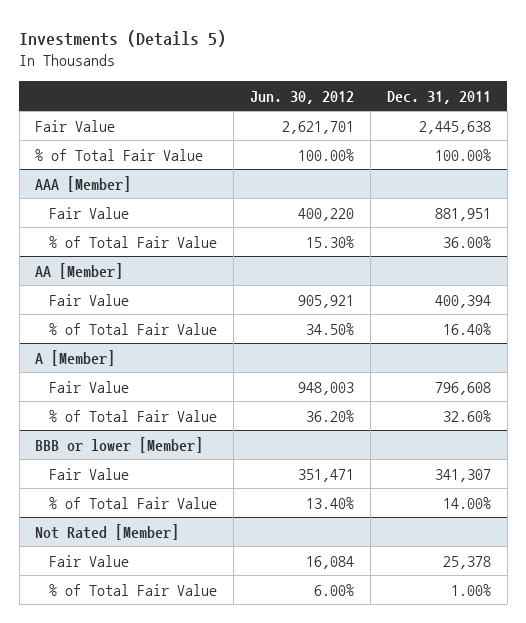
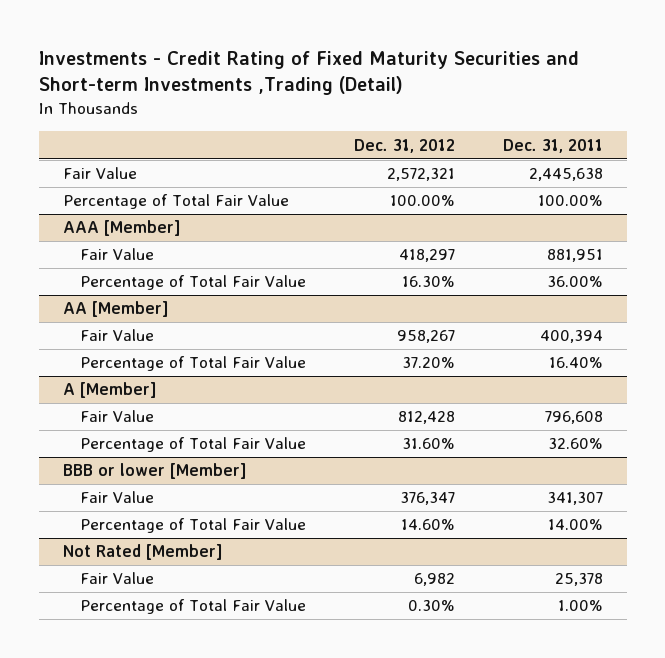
- Investments (Details 5)
+ Investments - Credit Rating of Fixed Maturity Securities and Short-term Investments ,Trading (Detail)
- | Jun. 30, 2012 | Dec. 31, 2011
+ | Dec. 31, 2012 | Dec. 31, 2011
- % of Total Fair Value | 100.00% | 100.00%
+ Percentage of Total Fair Value | 100.00% | 100.00%
@ AAA [Member]
- % of Total Fair Value | 15.30% | 36.00%
+ Percentage of Total Fair Value | 16.30% | 36.00%
@ AA [Member]
- % of Total Fair Value | 34.50% | 16.40%
+ Percentage of Total Fair Value | 37.20% | 16.40%
@ A [Member]
- % of Total Fair Value | 36.20% | 32.60%
+ Percentage of Total Fair Value | 31.60% | 32.60%
@ BBB or lower [Member]
- % of Total Fair Value | 13.40% | 14.00%
+ Percentage of Total Fair Value | 14.60% | 14.00%
@ Not Rated [Member]
- % of Total Fair Value | 6.00% | 1.00%
+ Percentage of Total Fair Value | 0.30% | 1.00%

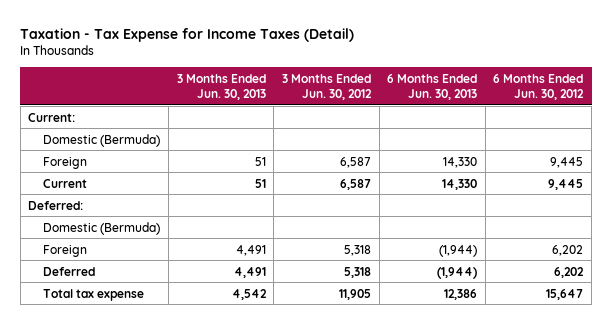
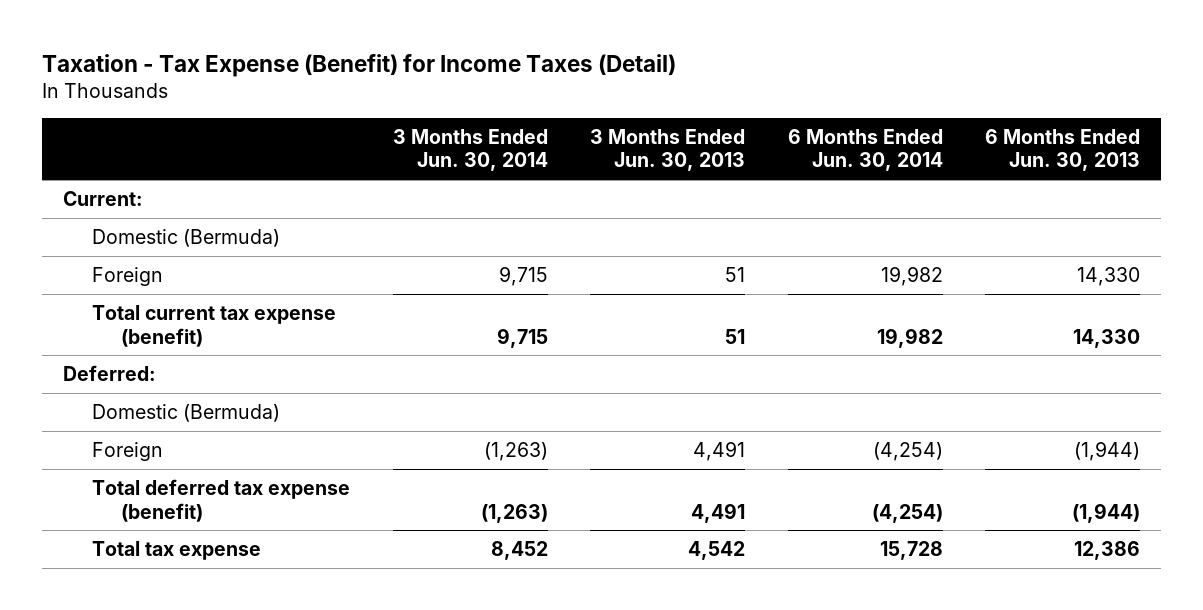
- Taxation - Tax Expense for Income Taxes (Detail)
+ Taxation - Tax Expense (Benefit) for Income Taxes (Detail)
- | 3 Months Ended Jun. 30, 2013 | 3 Months Ended Jun. 30, 2012 | 6 Months Ended Jun. 30, 2013 | 6 Months Ended Jun. 30, 2012
+ | 3 Months Ended Jun. 30, 2014 | 3 Months Ended Jun. 30, 2013 | 6 Months Ended Jun. 30, 2014 | 6 Months Ended Jun. 30, 2013
- Current | 51 | 6,587 | 14,330 | 9,445
+ Total current tax expense (benefit) | 9,715 | 51 | 19,982 | 14,330
- Deferred | 4,491 | 5,318 | (1,944) | 6,202
+ Total deferred tax expense (benefit) | (1,263) | 4,491 | (4,254) | (1,944)

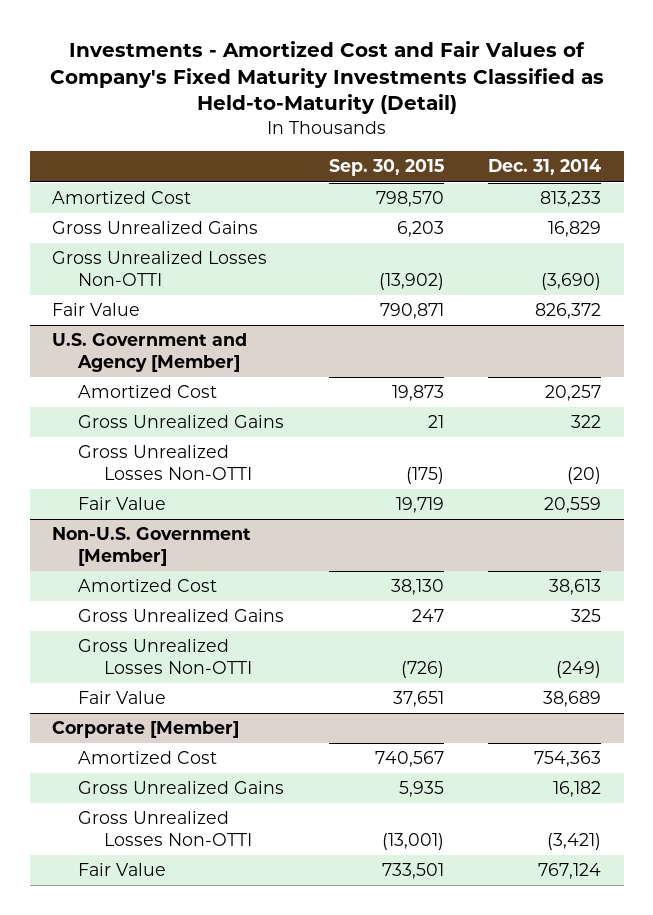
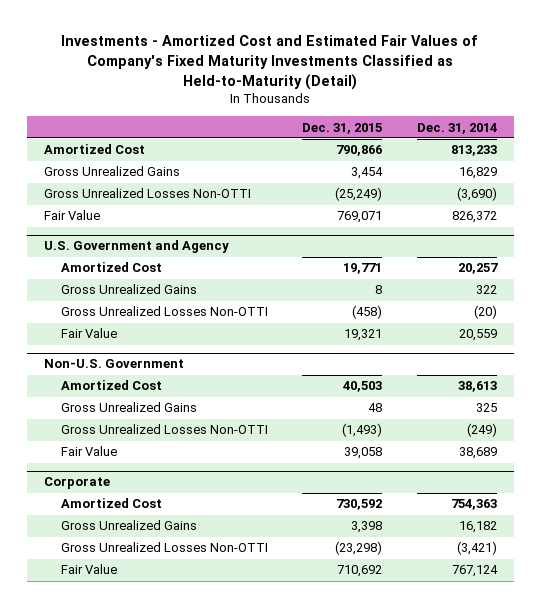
- Investments - Amortized Cost and Fair Values of Company's Fixed Maturity Investments Classified as Held-to-Maturity (Detail)
+ Investments - Amortized Cost and Estimated Fair Values of Company's Fixed Maturity Investments Classified as Held-to-Maturity (Detail)
- | Sep. 30, 2015 | Dec. 31, 2014
+ | Dec. 31, 2015 | Dec. 31, 2014
- U.S. Government and Agency [Member]
+ U.S. Government and Agency
- Non-U.S. Government [Member]
+ Non-U.S. Government
- Corporate [Member]
+ Corporate

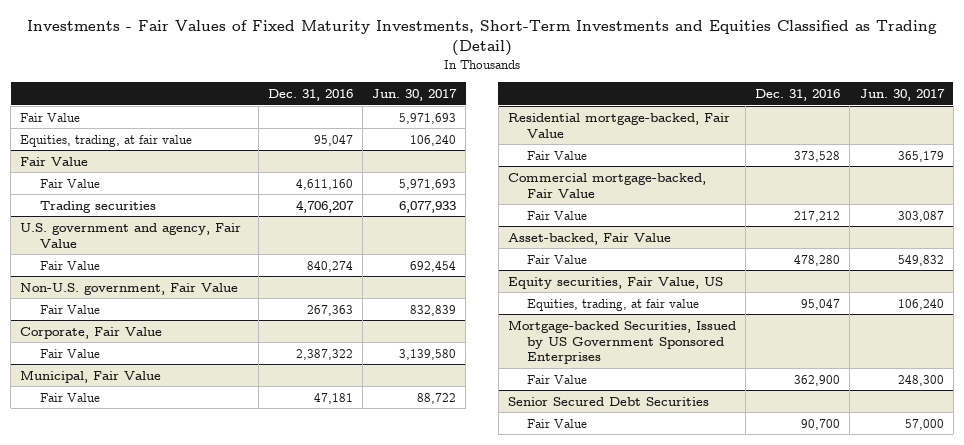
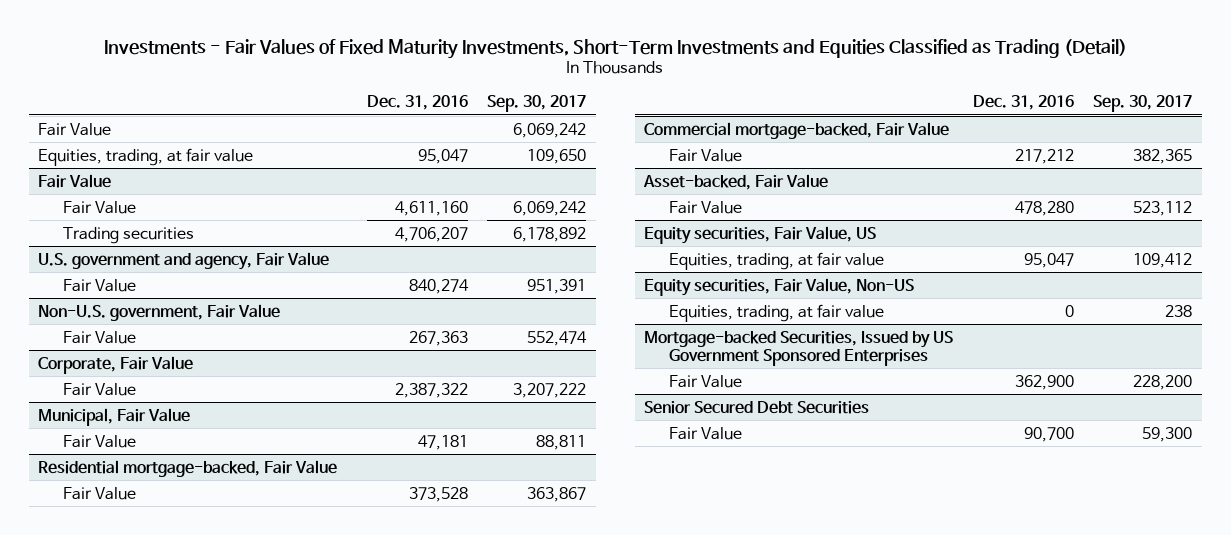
- | Dec. 31, 2016 | Jun. 30, 2017
+ | Dec. 31, 2016 | Sep. 30, 2017
+ Equity securities, Fair Value, Non-US
+ Equities, trading, at fair value | 0 | 238

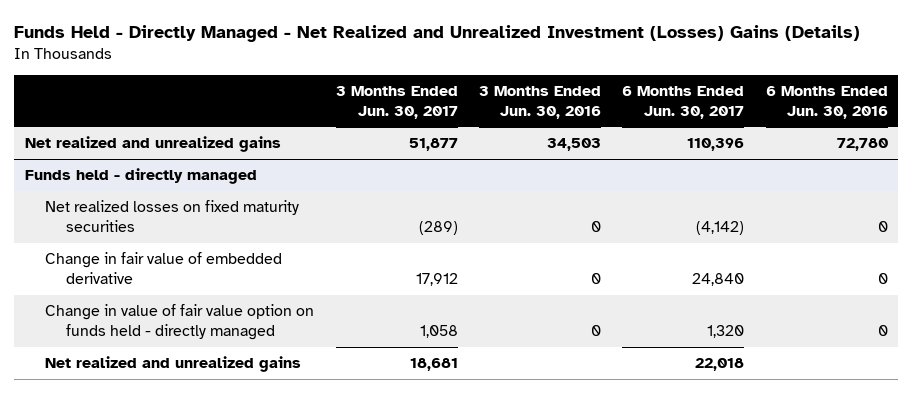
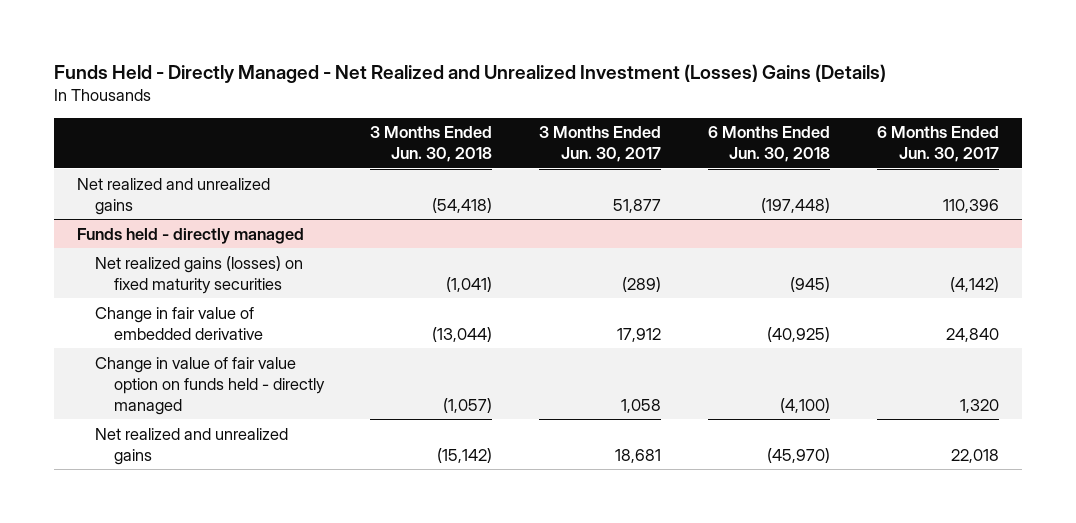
- | 3 Months Ended Jun. 30, 2017 | 3 Months Ended Jun. 30, 2016 | 6 Months Ended Jun. 30, 2017 | 6 Months Ended Jun. 30, 2016
+ | 3 Months Ended Jun. 30, 2018 | 3 Months Ended Jun. 30, 2017 | 6 Months Ended Jun. 30, 2018 | 6 Months Ended Jun. 30, 2017
@ Funds held - directly managed
- Net realized losses on fixed maturity securities | (289) | 0 | (4,142) | 0
+ Net realized gains (losses) on fixed maturity securities | (1,041) | (289) | (945) | (4,142)

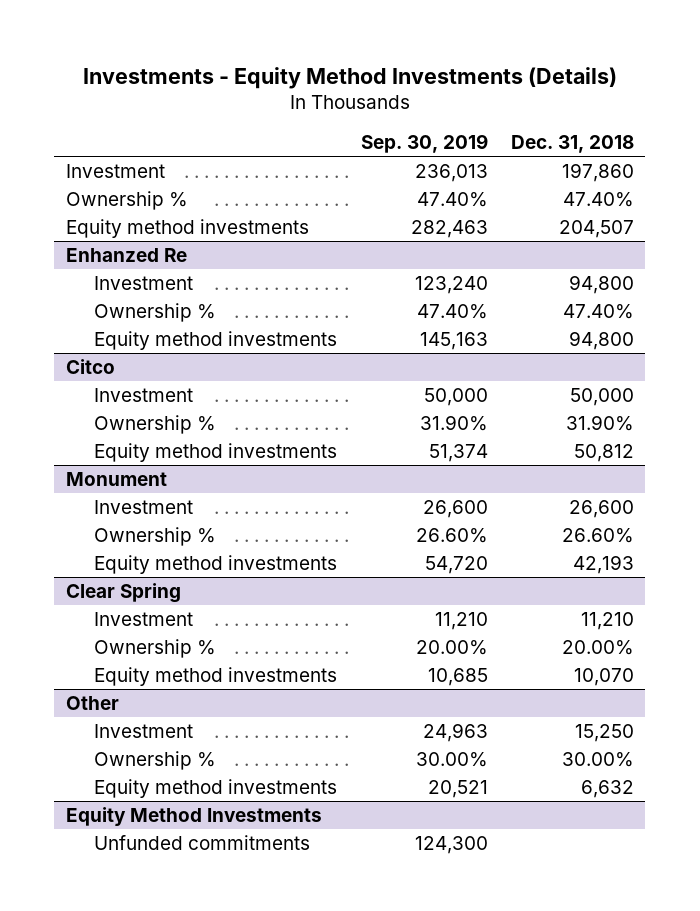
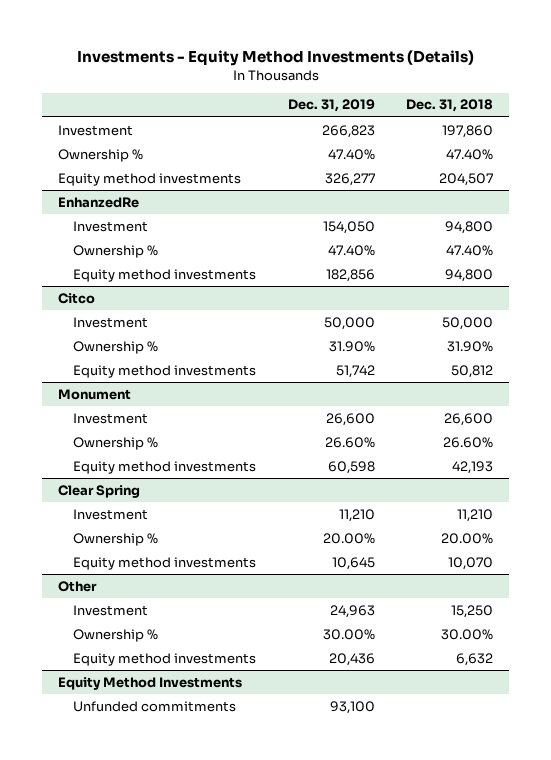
- | Sep. 30, 2019 | Dec. 31, 2018
+ | Dec. 31, 2019 | Dec. 31, 2018
- Enhanzed Re
+ EnhanzedRe

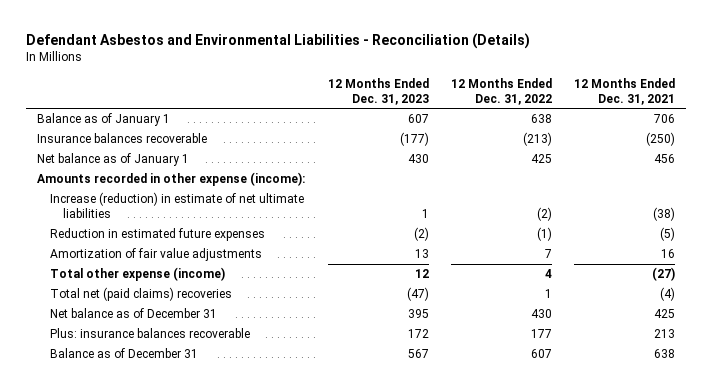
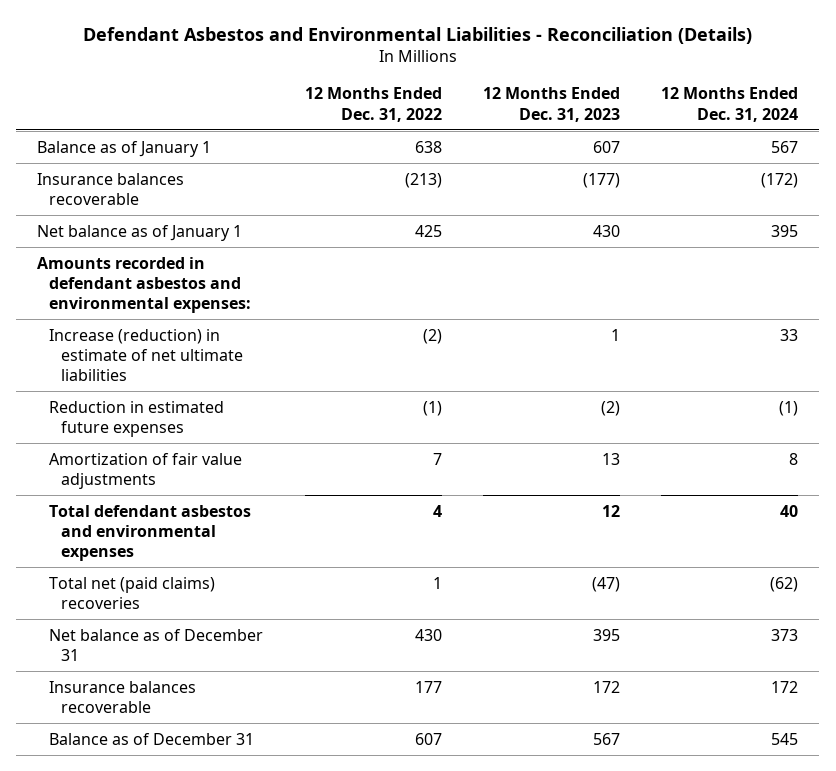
- | 12 Months Ended Dec. 31, 2023 | 12 Months Ended Dec. 31, 2022 | 12 Months Ended Dec. 31, 2021
+ | 12 Months Ended Dec. 31, 2022 | 12 Months Ended Dec. 31, 2023 | 12 Months Ended Dec. 31, 2024
- Amounts recorded in other expense (income):
+ Amounts recorded in defendant asbestos and environmental expenses:
- Total other expense (income) | 12 | 4 | (27)
+ Total defendant asbestos and environmental expenses | 4 | 12 | 40
- Plus: insurance balances recoverable | 172 | 177 | 213
+ Insurance balances recoverable | 177 | 172 | 172

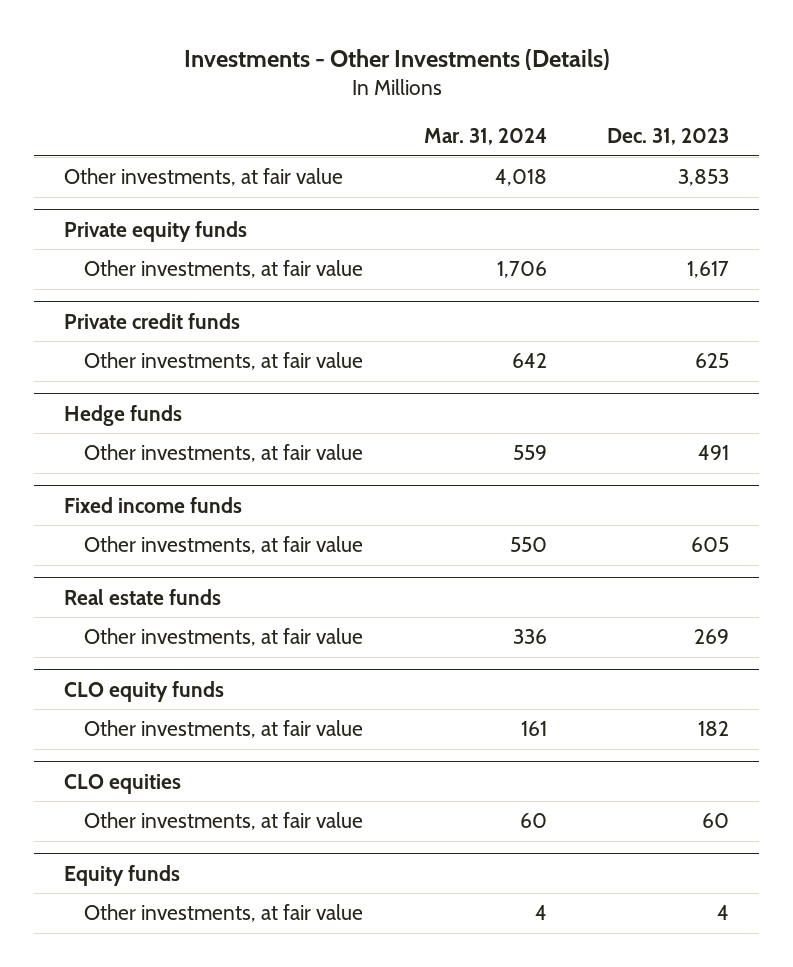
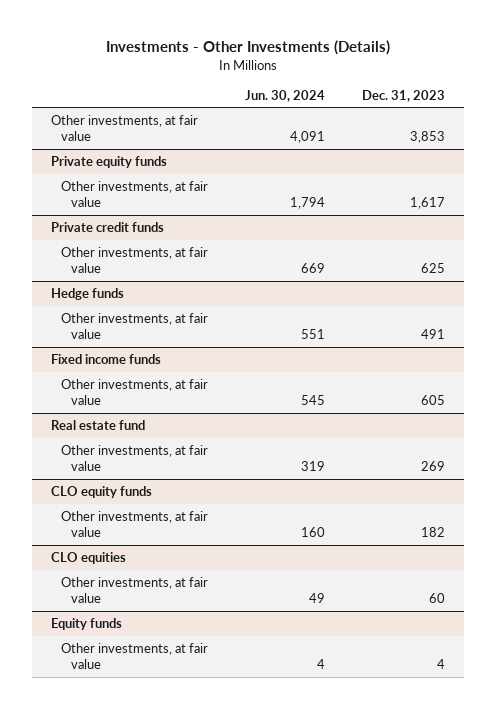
- | Mar. 31, 2024 | Dec. 31, 2023
+ | Jun. 30, 2024 | Dec. 31, 2023
- Real estate funds
+ Real estate fund

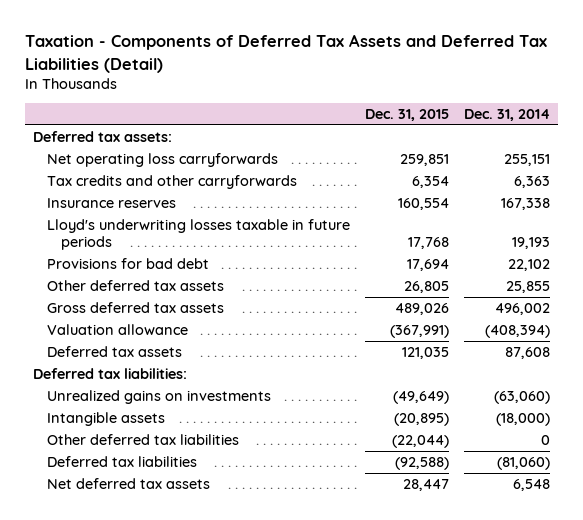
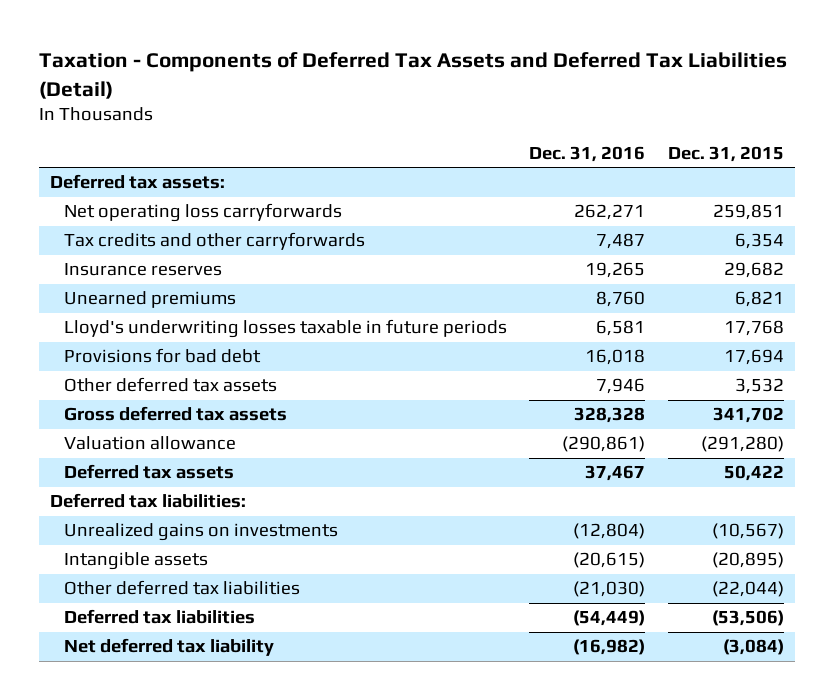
- | Dec. 31, 2015 | Dec. 31, 2014
+ | Dec. 31, 2016 | Dec. 31, 2015
- Insurance reserves | 160,554 | 167,338
+ Insurance reserves | 19,265 | 29,682
+ Unearned premiums | 8,760 | 6,821
- Other deferred tax assets | 26,805 | 25,855
- Gross deferred tax assets | 489,026 | 496,002
- Valuation allowance | (367,991) | (408,394)
- Deferred tax assets | 121,035 | 87,608
+ Other deferred tax assets | 7,946 | 3,532
+ Gross deferred tax assets | 328,328 | 341,702
+ Valuation allowance | (290,861) | (291,280)
+ Deferred tax assets | 37,467 | 50,422
- Unrealized gains on investments | (49,649) | (63,060)
+ Unrealized gains on investments | (12,804) | (10,567)
- Deferred tax liabilities | (92,588) | (81,060)
- Net deferred tax assets | 28,447 | 6,548
+ Deferred tax liabilities | (54,449) | (53,506)
+ Net deferred tax liability | (16,982) | (3,084)

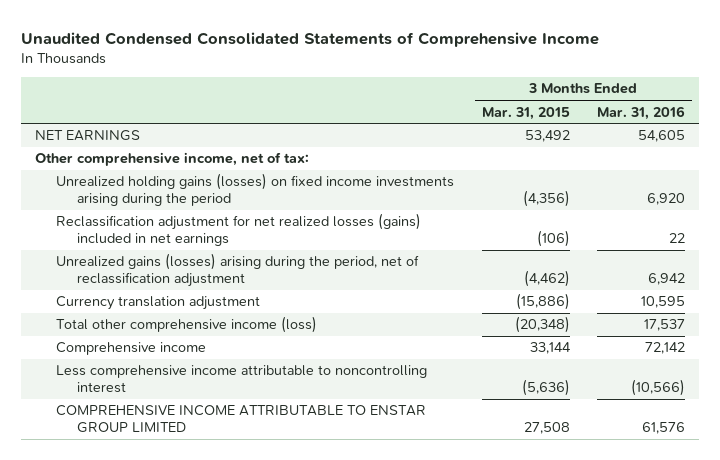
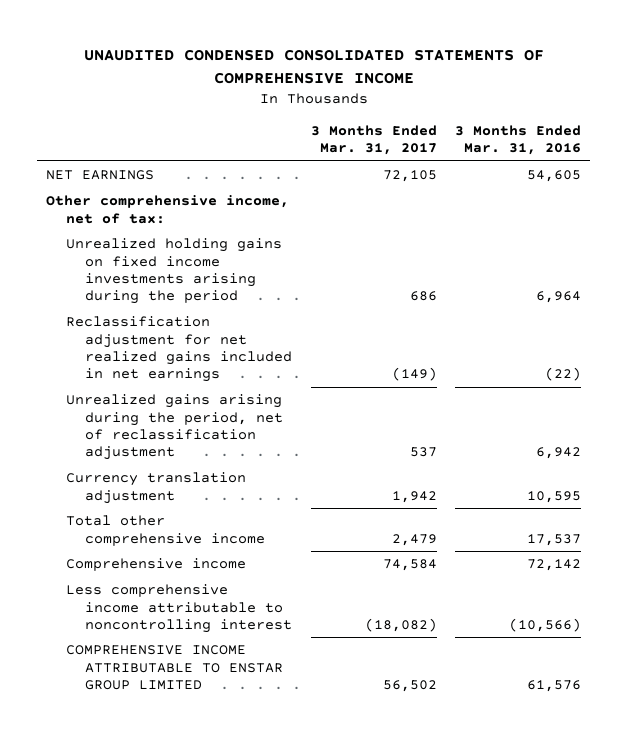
- Unaudited Condensed Consolidated Statements of Comprehensive Income
+ UNAUDITED CONDENSED CONSOLIDATED STATEMENTS OF COMPREHENSIVE INCOME
- | 3 Months Ended Mar. 31, 2015 | 3 Months Ended Mar. 31, 2016
+ | 3 Months Ended Mar. 31, 2017 | 3 Months Ended Mar. 31, 2016
- Unrealized holding gains (losses) on fixed income investments arising during the period | (4,356) | 6,920
- Reclassification adjustment for net realized losses (gains) included in net earnings | (106) | 22
- Unrealized gains (losses) arising during the period, net of reclassification adjustment | (4,462) | 6,942
+ Unrealized holding gains on fixed income investments arising during the period | 686 | 6,964
+ Reclassification adjustment for net realized gains included in net earnings | (149) | (22)
+ Unrealized gains arising during the period, net of reclassification adjustment | 537 | 6,942
- Total other comprehensive income (loss) | (20,348) | 17,537
+ Total other comprehensive income | 2,479 | 17,537

